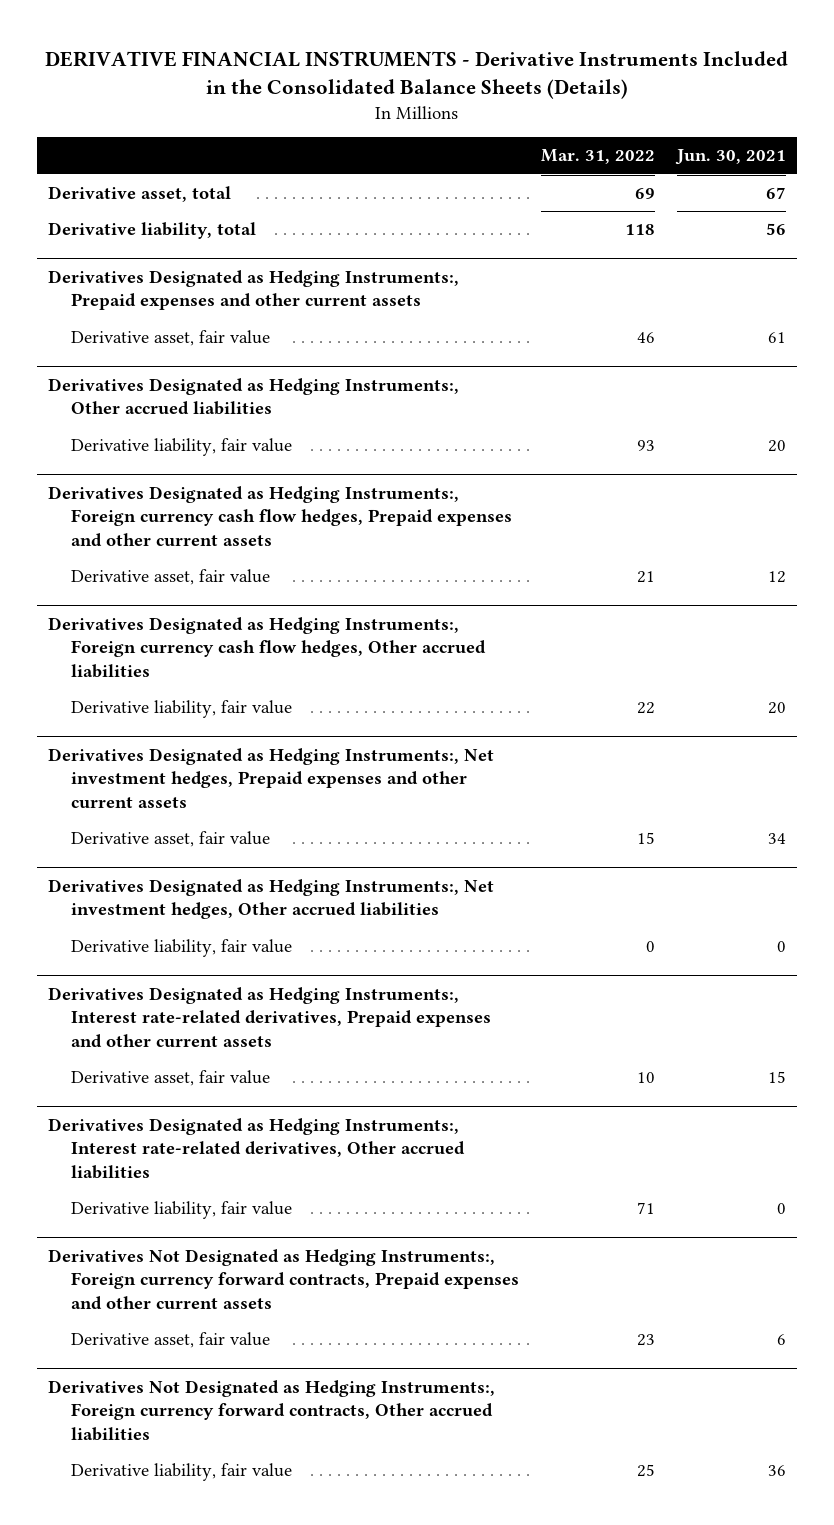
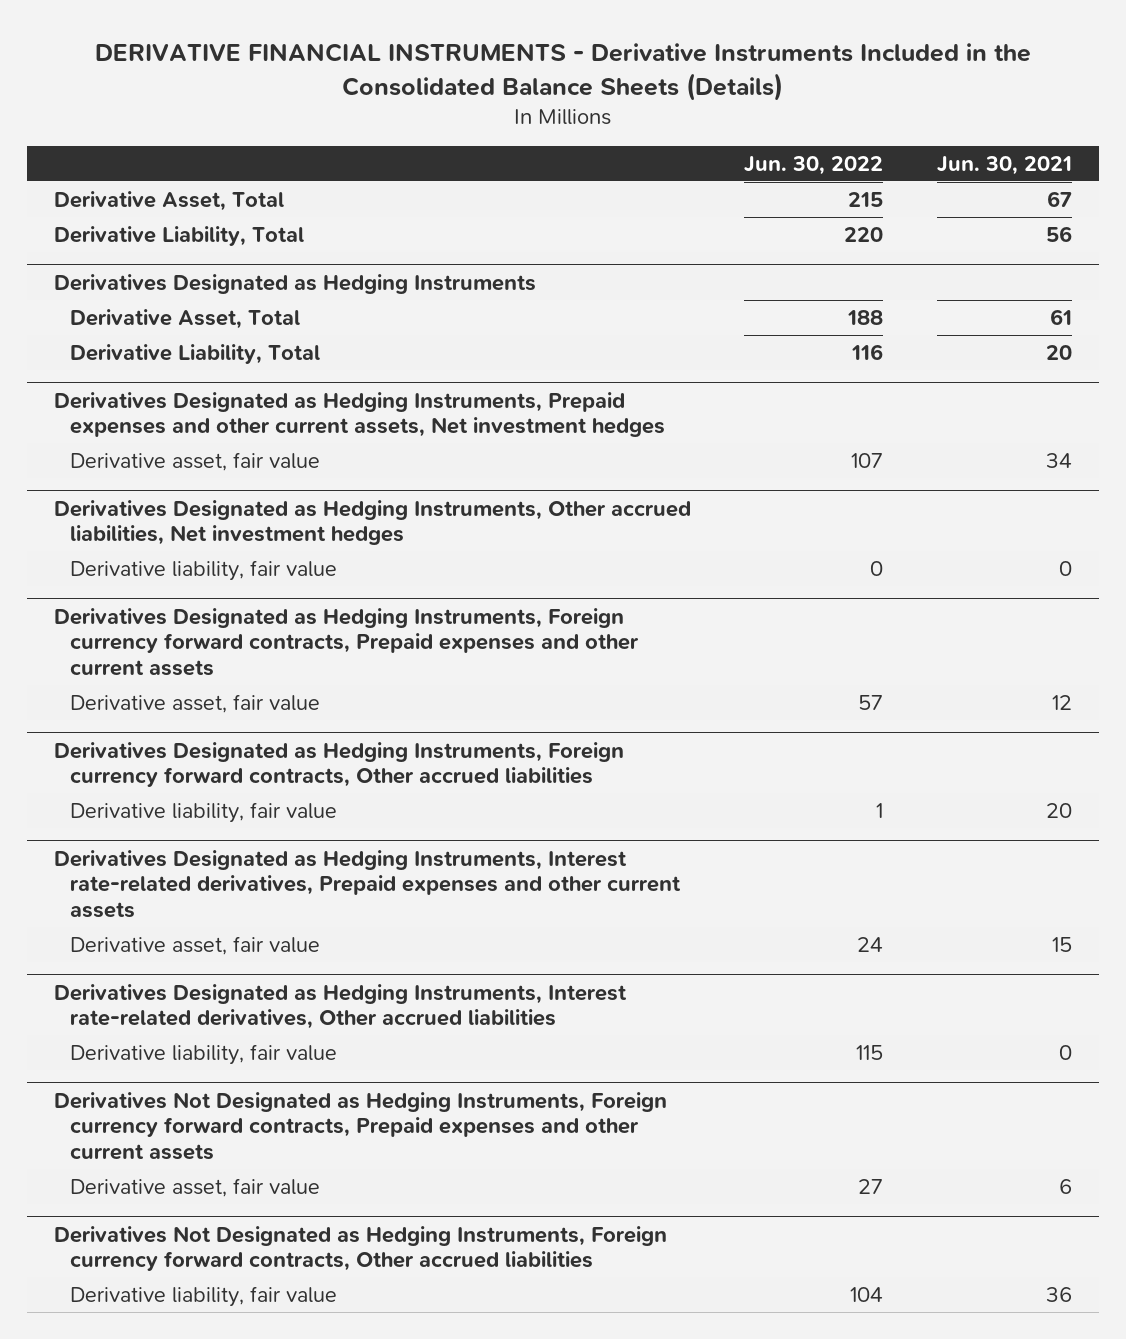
- | Mar. 31, 2022 | Jun. 30, 2021
+ | Jun. 30, 2022 | Jun. 30, 2021
- Derivative asset, total | 69 | 67
- Derivative liability, total | 118 | 56
- Derivatives Designated as Hedging Instruments:, Prepaid expenses and other current assets
- Derivative asset, fair value | 46 | 61
- Derivatives Designated as Hedging Instruments:, Other accrued liabilities
- Derivative liability, fair value | 93 | 20
- Derivatives Designated as Hedging Instruments:, Foreign currency cash flow hedges, Prepaid expenses and other current assets
- Derivative asset, fair value | 21 | 12
- Derivatives Designated as Hedging Instruments:, Foreign currency cash flow hedges, Other accrued liabilities
- Derivative liability, fair value | 22 | 20
- Derivatives Designated as Hedging Instruments:, Net investment hedges, Prepaid expenses and other current assets
+ Derivative Asset, Total | 215 | 67
+ Derivative Liability, Total | 220 | 56
+ Derivatives Designated as Hedging Instruments
+ Derivative Asset, Total | 188 | 61
+ Derivative Liability, Total | 116 | 20
+ Derivatives Designated as Hedging Instruments, Prepaid expenses and other current assets, Net investment hedges
- Derivatives Designated as Hedging Instruments:, Net investment hedges, Other accrued liabilities
+ Derivatives Designated as Hedging Instruments, Other accrued liabilities, Net investment hedges
- Derivatives Designated as Hedging Instruments:, Interest rate-related derivatives, Prepaid expenses and other current assets
+ Derivatives Designated as Hedging Instruments, Foreign currency forward contracts, Prepaid expenses and other current assets
+ Derivative asset, fair value | 57 | 12
+ Derivatives Designated as Hedging Instruments, Foreign currency forward contracts, Other accrued liabilities
+ Derivative liability, fair value | 1 | 20
+ Derivatives Designated as Hedging Instruments, Interest rate-related derivatives, Prepaid expenses and other current assets
- Derivatives Designated as Hedging Instruments:, Interest rate-related derivatives, Other accrued liabilities
+ Derivatives Designated as Hedging Instruments, Interest rate-related derivatives, Other accrued liabilities
- Derivatives Not Designated as Hedging Instruments:, Foreign currency forward contracts, Prepaid expenses and other current assets
+ Derivatives Not Designated as Hedging Instruments, Foreign currency forward contracts, Prepaid expenses and other current assets
- Derivatives Not Designated as Hedging Instruments:, Foreign currency forward contracts, Other accrued liabilities
+ Derivatives Not Designated as Hedging Instruments, Foreign currency forward contracts, Other accrued liabilities

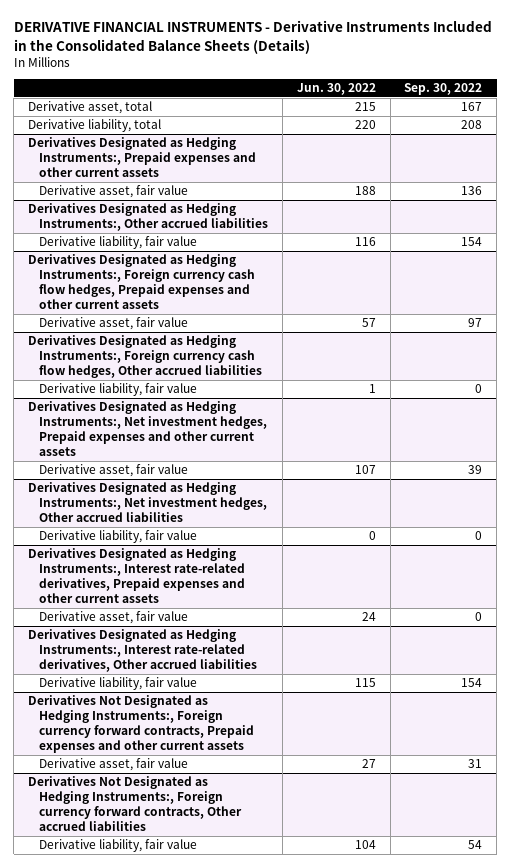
- | Jun. 30, 2022 | Jun. 30, 2021
+ | Jun. 30, 2022 | Sep. 30, 2022
- Derivative Asset, Total | 215 | 67
- Derivative Liability, Total | 220 | 56
- Derivatives Designated as Hedging Instruments
- Derivative Asset, Total | 188 | 61
- Derivative Liability, Total | 116 | 20
- Derivatives Designated as Hedging Instruments, Prepaid expenses and other current assets, Net investment hedges
- Derivative asset, fair value | 107 | 34
- Derivatives Designated as Hedging Instruments, Other accrued liabilities, Net investment hedges
- Derivative liability, fair value | 0 | 0
- Derivatives Designated as Hedging Instruments, Foreign currency forward contracts, Prepaid expenses and other current assets
+ Derivative asset, total | 215 | 167
+ Derivative liability, total | 220 | 208
+ Derivatives Designated as Hedging Instruments:, Prepaid expenses and other current assets
+ Derivative asset, fair value | 188 | 136
+ Derivatives Designated as Hedging Instruments:, Other accrued liabilities
+ Derivative liability, fair value | 116 | 154
+ Derivatives Designated as Hedging Instruments:, Foreign currency cash flow hedges, Prepaid expenses and other current assets
- Derivatives Designated as Hedging Instruments, Foreign currency forward contracts, Other accrued liabilities
+ Derivatives Designated as Hedging Instruments:, Foreign currency cash flow hedges, Other accrued liabilities
- Derivatives Designated as Hedging Instruments, Interest rate-related derivatives, Prepaid expenses and other current assets
+ Derivatives Designated as Hedging Instruments:, Net investment hedges, Prepaid expenses and other current assets
+ Derivative asset, fair value | 107 | 39
+ Derivatives Designated as Hedging Instruments:, Net investment hedges, Other accrued liabilities
+ Derivative liability, fair value | 0 | 0
+ Derivatives Designated as Hedging Instruments:, Interest rate-related derivatives, Prepaid expenses and other current assets
- Derivatives Designated as Hedging Instruments, Interest rate-related derivatives, Other accrued liabilities
+ Derivatives Designated as Hedging Instruments:, Interest rate-related derivatives, Other accrued liabilities
- Derivatives Not Designated as Hedging Instruments, Foreign currency forward contracts, Prepaid expenses and other current assets
+ Derivatives Not Designated as Hedging Instruments:, Foreign currency forward contracts, Prepaid expenses and other current assets
- Derivatives Not Designated as Hedging Instruments, Foreign currency forward contracts, Other accrued liabilities
+ Derivatives Not Designated as Hedging Instruments:, Foreign currency forward contracts, Other accrued liabilities

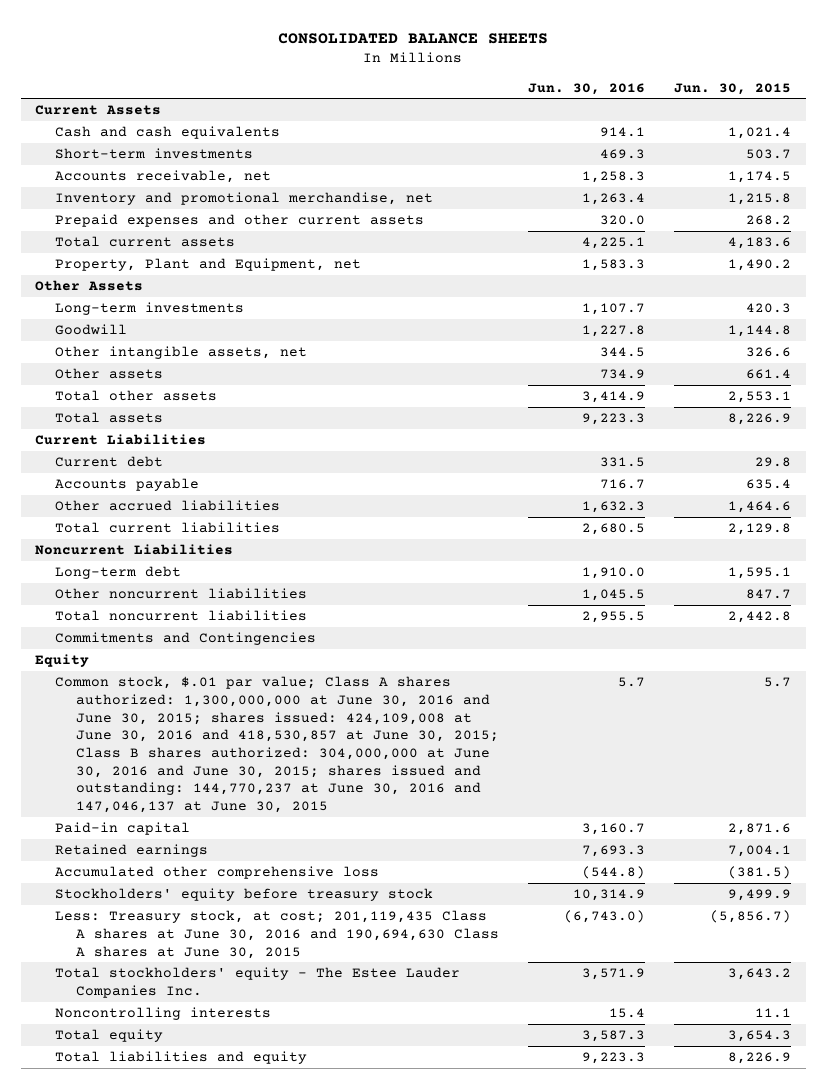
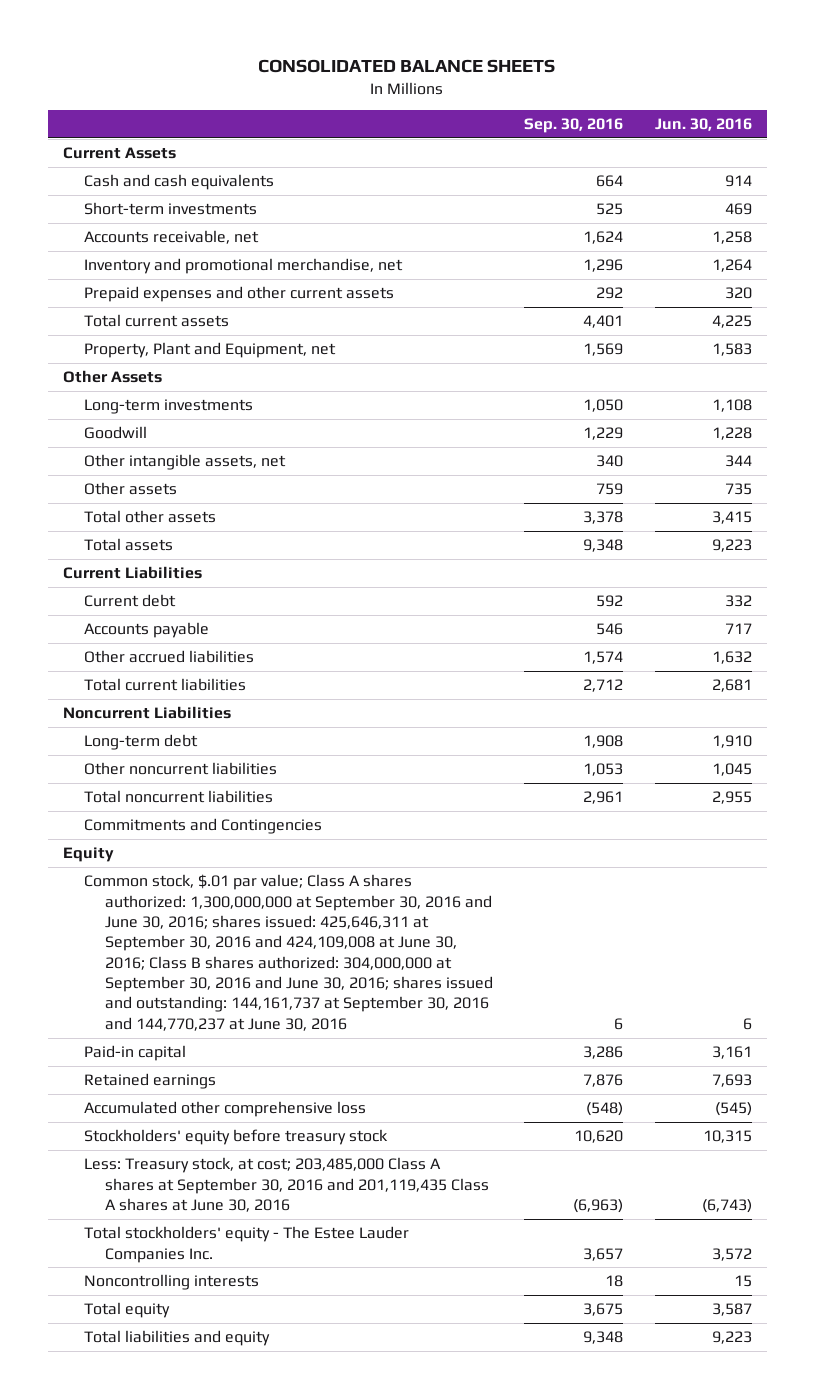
- | Jun. 30, 2016 | Jun. 30, 2015
+ | Sep. 30, 2016 | Jun. 30, 2016
- Cash and cash equivalents | 914.1 | 1,021.4
- Short-term investments | 469.3 | 503.7
- Accounts receivable, net | 1,258.3 | 1,174.5
- Inventory and promotional merchandise, net | 1,263.4 | 1,215.8
- Prepaid expenses and other current assets | 320.0 | 268.2
- Total current assets | 4,225.1 | 4,183.6
- Property, Plant and Equipment, net | 1,583.3 | 1,490.2
+ Cash and cash equivalents | 664 | 914
+ Short-term investments | 525 | 469
+ Accounts receivable, net | 1,624 | 1,258
+ Inventory and promotional merchandise, net | 1,296 | 1,264
+ Prepaid expenses and other current assets | 292 | 320
+ Total current assets | 4,401 | 4,225
+ Property, Plant and Equipment, net | 1,569 | 1,583
- Long-term investments | 1,107.7 | 420.3
- Goodwill | 1,227.8 | 1,144.8
- Other intangible assets, net | 344.5 | 326.6
- Other assets | 734.9 | 661.4
- Total other assets | 3,414.9 | 2,553.1
- Total assets | 9,223.3 | 8,226.9
+ Long-term investments | 1,050 | 1,108
+ Goodwill | 1,229 | 1,228
+ Other intangible assets, net | 340 | 344
+ Other assets | 759 | 735
+ Total other assets | 3,378 | 3,415
+ Total assets | 9,348 | 9,223
- Current debt | 331.5 | 29.8
- Accounts payable | 716.7 | 635.4
- Other accrued liabilities | 1,632.3 | 1,464.6
- Total current liabilities | 2,680.5 | 2,129.8
+ Current debt | 592 | 332
+ Accounts payable | 546 | 717
+ Other accrued liabilities | 1,574 | 1,632
+ Total current liabilities | 2,712 | 2,681
- Long-term debt | 1,910.0 | 1,595.1
- Other noncurrent liabilities | 1,045.5 | 847.7
- Total noncurrent liabilities | 2,955.5 | 2,442.8
+ Long-term debt | 1,908 | 1,910
+ Other noncurrent liabilities | 1,053 | 1,045
+ Total noncurrent liabilities | 2,961 | 2,955
- Common stock, $.01 par value; Class A shares authorized: 1,300,000,000 at June 30, 2016 and June 30, 2015; shares issued: 424,109,008 at June 30, 2016 and 418,530,857 at June 30, 2015; Class B shares authorized: 304,000,000 at June 30, 2016 and June 30, 2015; shares issued and outstanding: 144,770,237 at June 30, 2016 and 147,046,137 at June 30, 2015 | 5.7 | 5.7
- Paid-in capital | 3,160.7 | 2,871.6
- Retained earnings | 7,693.3 | 7,004.1
- Accumulated other comprehensive loss | (544.8) | (381.5)
- Stockholders' equity before treasury stock | 10,314.9 | 9,499.9
- Less: Treasury stock, at cost; 201,119,435 Class A shares at June 30, 2016 and 190,694,630 Class A shares at June 30, 2015 | (6,743.0) | (5,856.7)
- Total stockholders' equity - The Estee Lauder Companies Inc. | 3,571.9 | 3,643.2
- Noncontrolling interests | 15.4 | 11.1
- Total equity | 3,587.3 | 3,654.3
- Total liabilities and equity | 9,223.3 | 8,226.9
+ Common stock, $.01 par value; Class A shares authorized: 1,300,000,000 at September 30, 2016 and June 30, 2016; shares issued: 425,646,311 at September 30, 2016 and 424,109,008 at June 30, 2016; Class B shares authorized: 304,000,000 at September 30, 2016 and June 30, 2016; shares issued and outstanding: 144,161,737 at September 30, 2016 and 144,770,237 at June 30, 2016 | 6 | 6
+ Paid-in capital | 3,286 | 3,161
+ Retained earnings | 7,876 | 7,693
+ Accumulated other comprehensive loss | (548) | (545)
+ Stockholders' equity before treasury stock | 10,620 | 10,315
+ Less: Treasury stock, at cost; 203,485,000 Class A shares at September 30, 2016 and 201,119,435 Class A shares at June 30, 2016 | (6,963) | (6,743)
+ Total stockholders' equity - The Estee Lauder Companies Inc. | 3,657 | 3,572
+ Noncontrolling interests | 18 | 15
+ Total equity | 3,675 | 3,587
+ Total liabilities and equity | 9,348 | 9,223

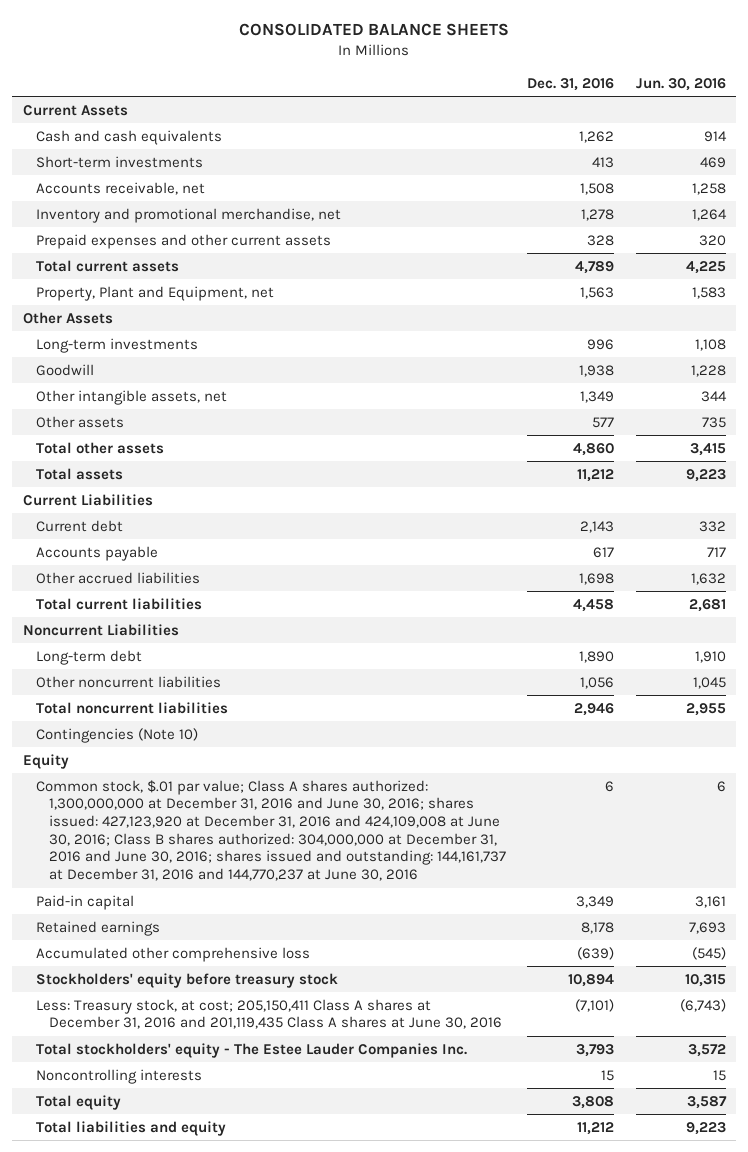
- | Sep. 30, 2016 | Jun. 30, 2016
+ | Dec. 31, 2016 | Jun. 30, 2016
- Commitments and Contingencies
+ Contingencies (Note 10)
- Common stock, $.01 par value; Class A shares authorized: 1,300,000,000 at September 30, 2016 and June 30, 2016; shares issued: 425,646,311 at September 30, 2016 and 424,109,008 at June 30, 2016; Class B shares authorized: 304,000,000 at September 30, 2016 and June 30, 2016; shares issued and outstanding: 144,161,737 at September 30, 2016 and 144,770,237 at June 30, 2016 | 6 | 6
+ Common stock, $.01 par value; Class A shares authorized: 1,300,000,000 at December 31, 2016 and June 30, 2016; shares issued: 427,123,920 at December 31, 2016 and 424,109,008 at June 30, 2016; Class B shares authorized: 304,000,000 at December 31, 2016 and June 30, 2016; shares issued and outstanding: 144,161,737 at December 31, 2016 and 144,770,237 at June 30, 2016 | 6 | 6
- Less: Treasury stock, at cost; 203,485,000 Class A shares at September 30, 2016 and 201,119,435 Class A shares at June 30, 2016 | (6,963) | (6,743)
+ Less: Treasury stock, at cost; 205,150,411 Class A shares at December 31, 2016 and 201,119,435 Class A shares at June 30, 2016 | (7,101) | (6,743)

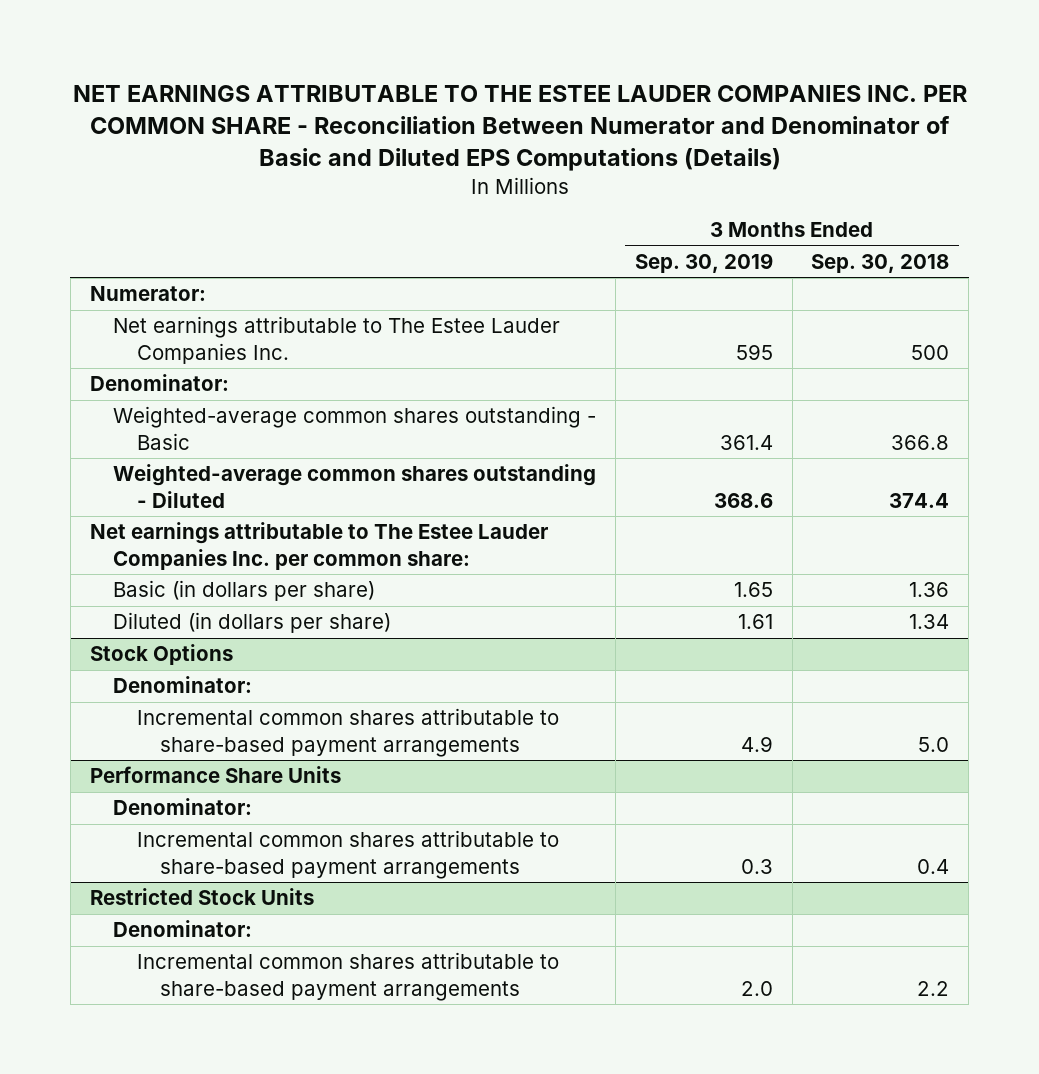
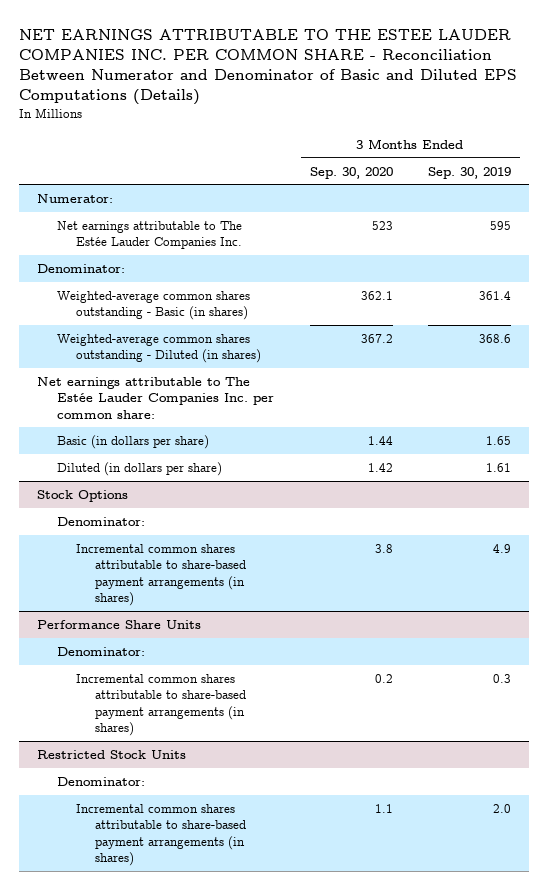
- | 3 Months Ended Sep. 30, 2019 | 3 Months Ended Sep. 30, 2018
+ | 3 Months Ended Sep. 30, 2020 | 3 Months Ended Sep. 30, 2019
- Net earnings attributable to The Estee Lauder Companies Inc. | 595 | 500
+ Net earnings attributable to The Estée Lauder Companies Inc. | 523 | 595
- Weighted-average common shares outstanding - Basic | 361.4 | 366.8
- Weighted-average common shares outstanding - Diluted | 368.6 | 374.4
- Net earnings attributable to The Estee Lauder Companies Inc. per common share:
+ Weighted-average common shares outstanding - Basic (in shares) | 362.1 | 361.4
+ Weighted-average common shares outstanding - Diluted (in shares) | 367.2 | 368.6
+ Net earnings attributable to The Estée Lauder Companies Inc. per common share:
@ Stock Options
- Incremental common shares attributable to share-based payment arrangements | 4.9 | 5.0
+ Incremental common shares attributable to share-based payment arrangements (in shares) | 3.8 | 4.9
@ Performance Share Units
- Incremental common shares attributable to share-based payment arrangements | 0.3 | 0.4
+ Incremental common shares attributable to share-based payment arrangements (in shares) | 0.2 | 0.3
@ Restricted Stock Units
- Incremental common shares attributable to share-based payment arrangements | 2.0 | 2.2
+ Incremental common shares attributable to share-based payment arrangements (in shares) | 1.1 | 2.0

